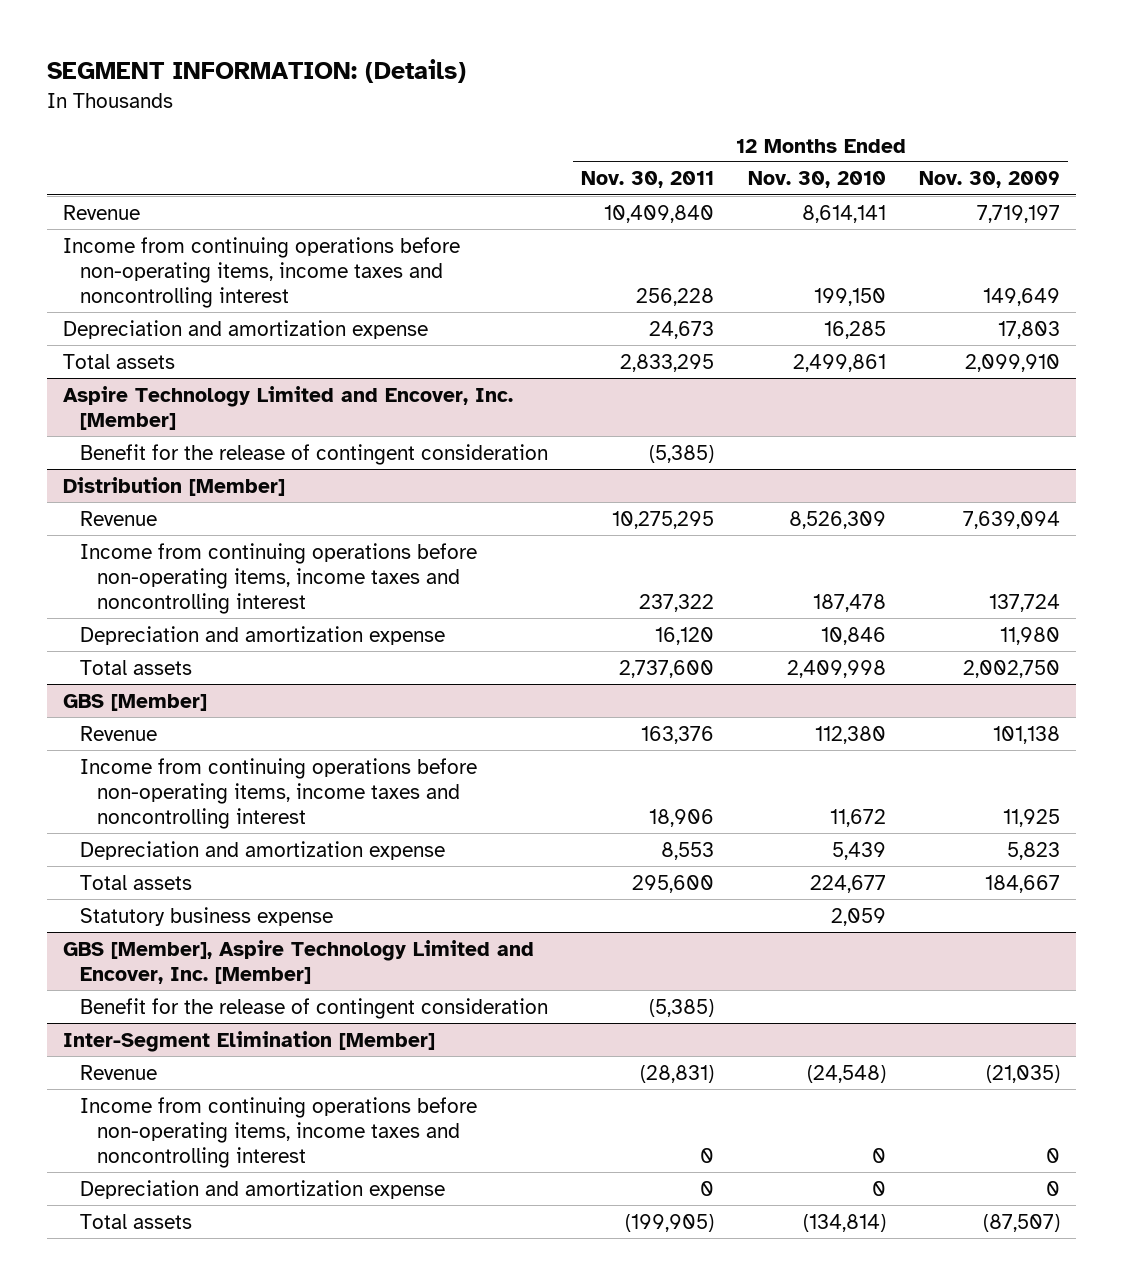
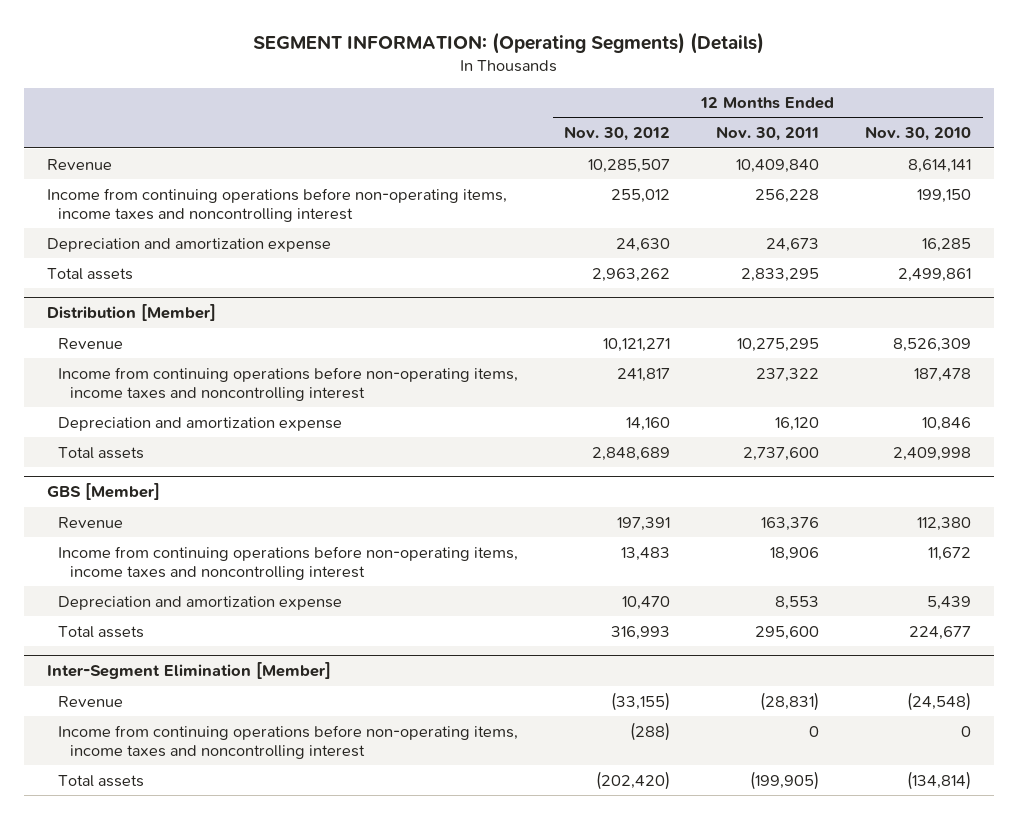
- SEGMENT INFORMATION: (Details)
+ SEGMENT INFORMATION: (Operating Segments) (Details)
- | 12 Months Ended Nov. 30, 2011 | 12 Months Ended Nov. 30, 2010 | 12 Months Ended Nov. 30, 2009
+ | 12 Months Ended Nov. 30, 2012 | 12 Months Ended Nov. 30, 2011 | 12 Months Ended Nov. 30, 2010
- Aspire Technology Limited and Encover, Inc. [Member]
- Benefit for the release of contingent consideration | (5,385) | |
@ GBS [Member]
- Statutory business expense | | 2,059 |
- GBS [Member], Aspire Technology Limited and Encover, Inc. [Member]
- Benefit for the release of contingent consideration | (5,385) | |
@ Inter-Segment Elimination [Member]
- Depreciation and amortization expense | 0 | 0 | 0

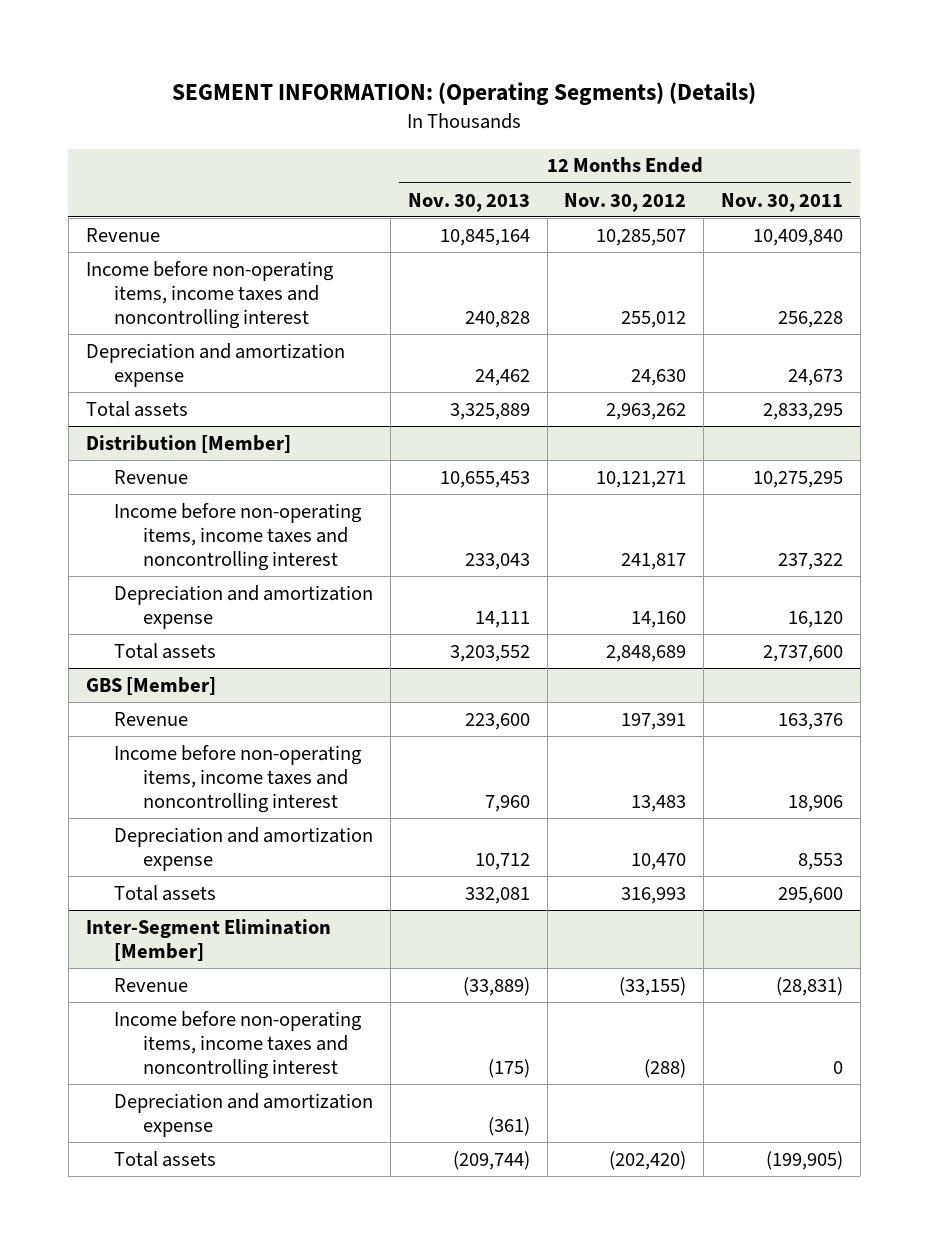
- | 12 Months Ended Nov. 30, 2012 | 12 Months Ended Nov. 30, 2011 | 12 Months Ended Nov. 30, 2010
+ | 12 Months Ended Nov. 30, 2013 | 12 Months Ended Nov. 30, 2012 | 12 Months Ended Nov. 30, 2011
- Income from continuing operations before non-operating items, income taxes and noncontrolling interest | 255,012 | 256,228 | 199,150
+ Income before non-operating items, income taxes and noncontrolling interest | 240,828 | 255,012 | 256,228
@ Distribution [Member]
- Income from continuing operations before non-operating items, income taxes and noncontrolling interest | 241,817 | 237,322 | 187,478
+ Income before non-operating items, income taxes and noncontrolling interest | 233,043 | 241,817 | 237,322
@ GBS [Member]
- Income from continuing operations before non-operating items, income taxes and noncontrolling interest | 13,483 | 18,906 | 11,672
+ Income before non-operating items, income taxes and noncontrolling interest | 7,960 | 13,483 | 18,906
@ Inter-Segment Elimination [Member]
- Income from continuing operations before non-operating items, income taxes and noncontrolling interest | (288) | 0 | 0
+ Income before non-operating items, income taxes and noncontrolling interest | (175) | (288) | 0
+ Depreciation and amortization expense | (361) | |

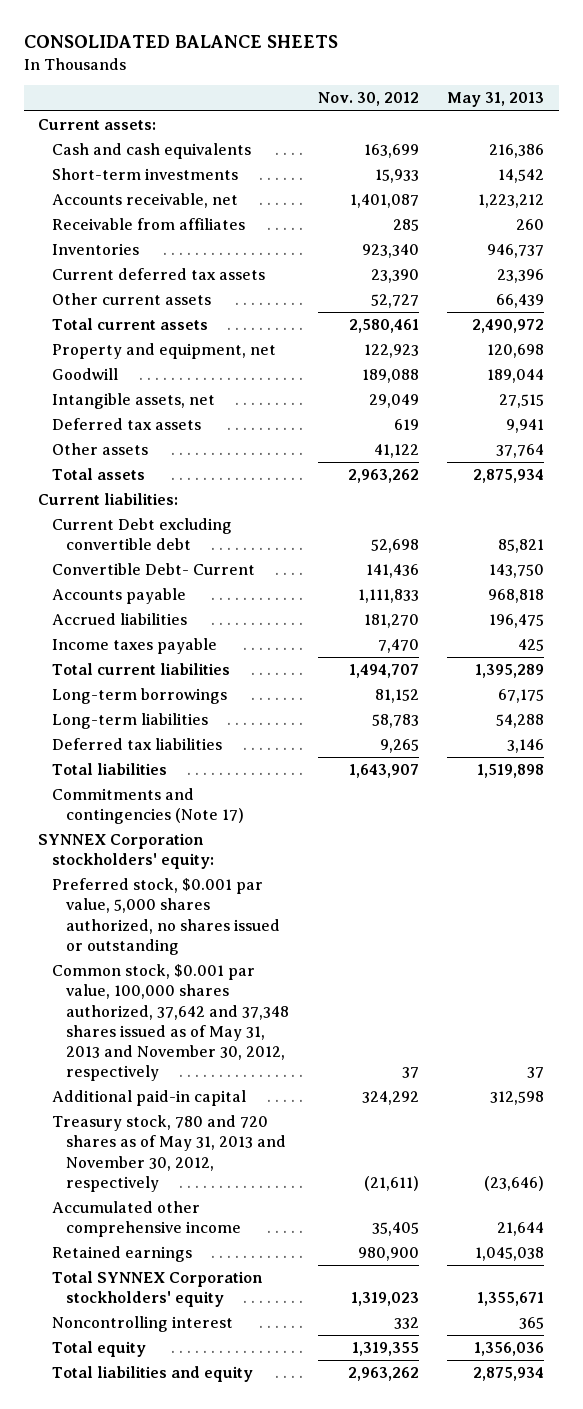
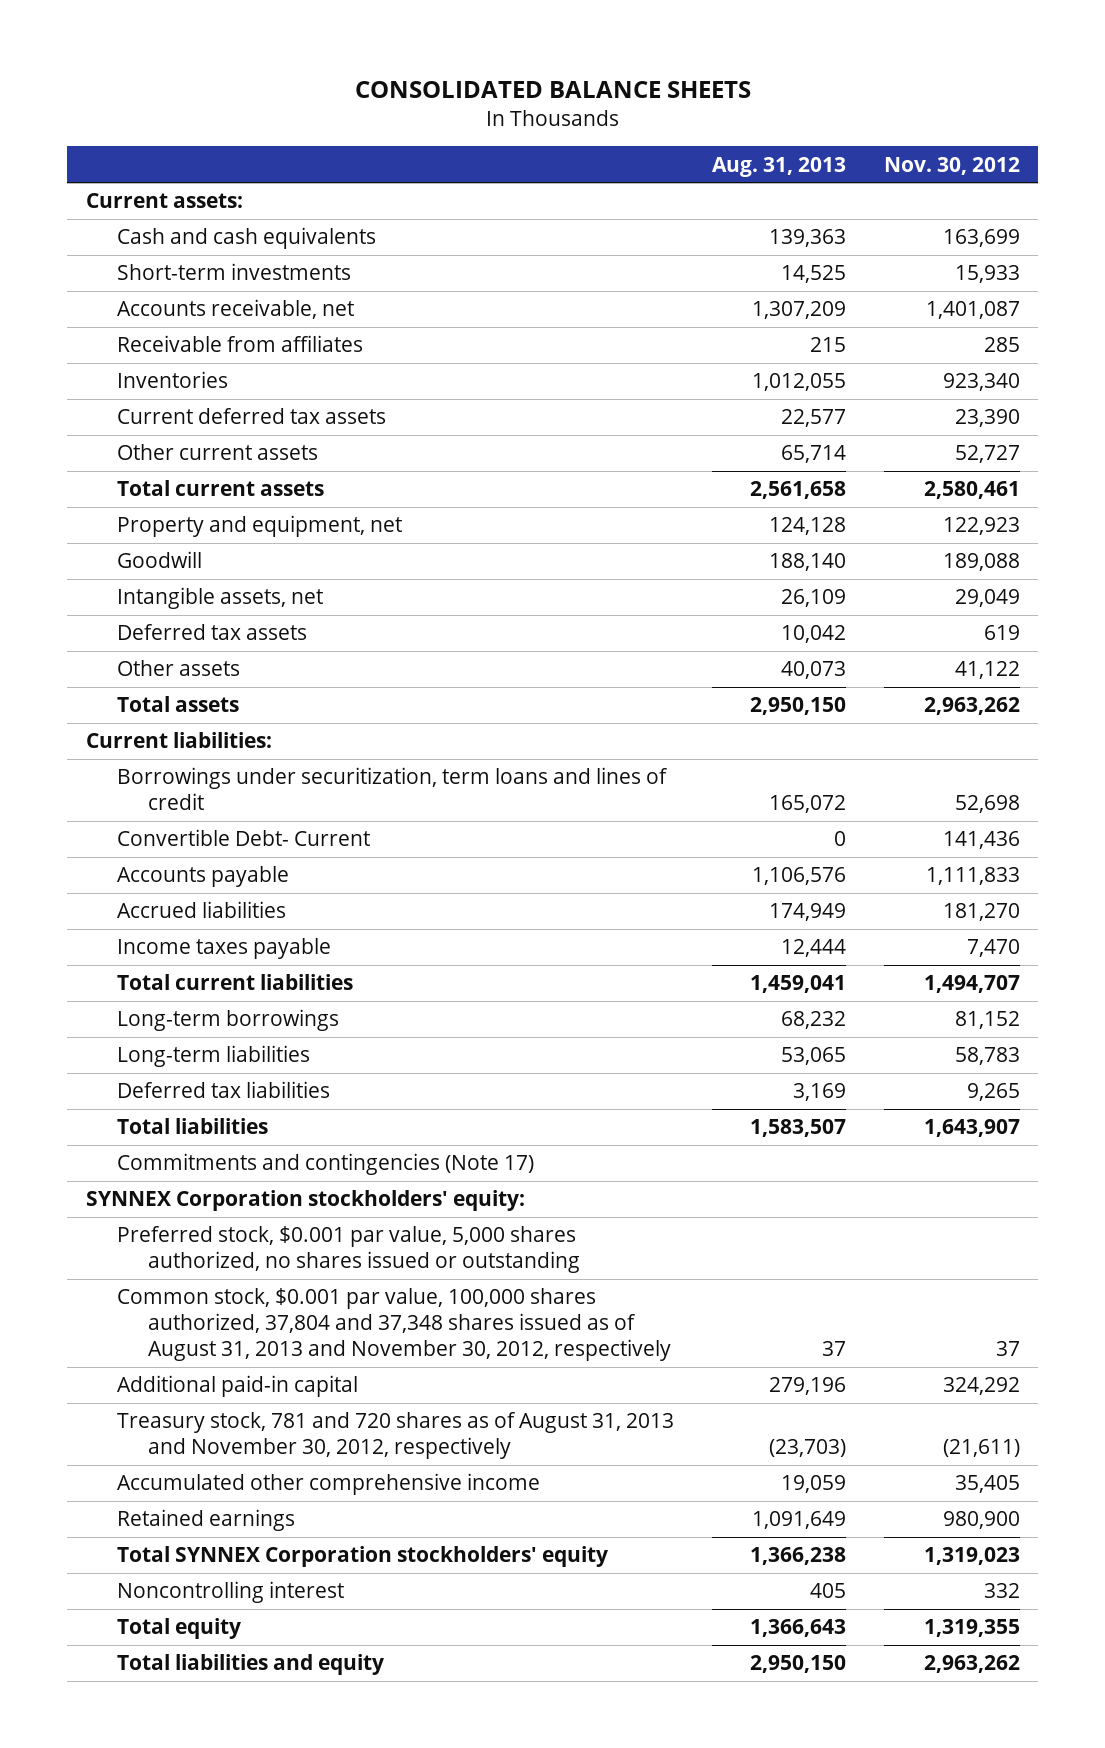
- | Nov. 30, 2012 | May 31, 2013
+ | Aug. 31, 2013 | Nov. 30, 2012
- Current Debt excluding convertible debt | 52,698 | 85,821
+ Borrowings under securitization, term loans and lines of credit | 165,072 | 52,698
- Common stock, $0.001 par value, 100,000 shares authorized, 37,642 and 37,348 shares issued as of May 31, 2013 and November 30, 2012, respectively | 37 | 37
+ Common stock, $0.001 par value, 100,000 shares authorized, 37,804 and 37,348 shares issued as of August 31, 2013 and November 30, 2012, respectively | 37 | 37
- Treasury stock, 780 and 720 shares as of May 31, 2013 and November 30, 2012, respectively | (21,611) | (23,646)
+ Treasury stock, 781 and 720 shares as of August 31, 2013 and November 30, 2012, respectively | (23,703) | (21,611)

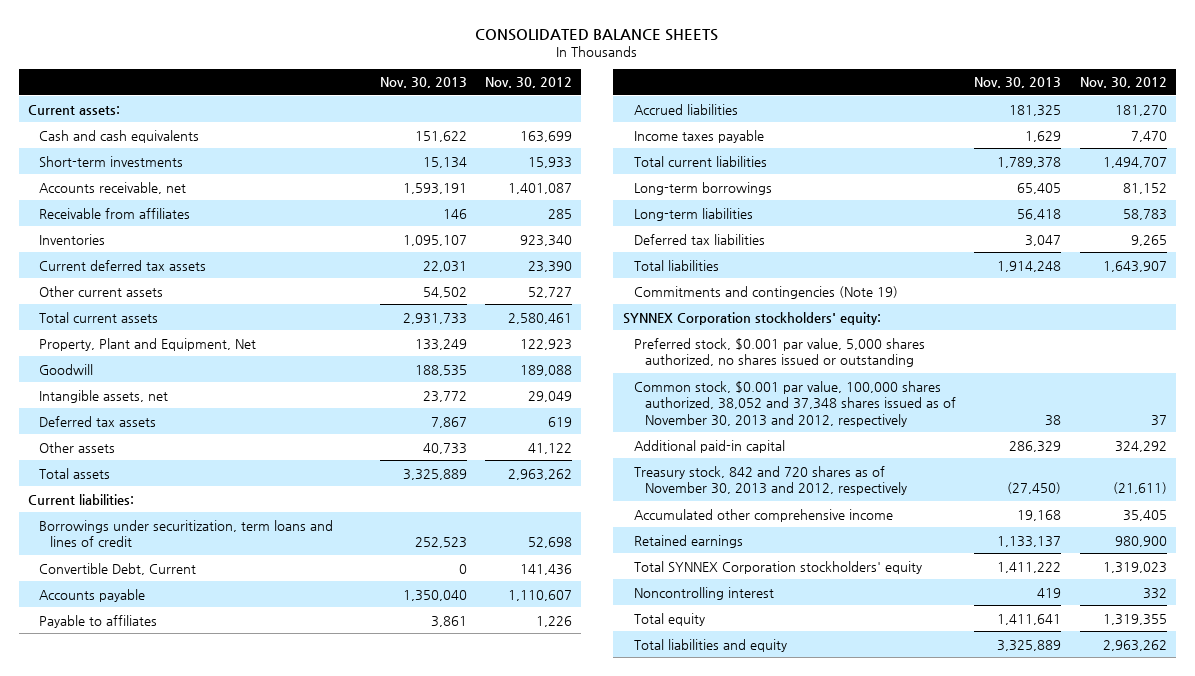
- | Aug. 31, 2013 | Nov. 30, 2012
+ | Nov. 30, 2013 | Nov. 30, 2012
- Property and equipment, net | 124,128 | 122,923
+ Property, Plant and Equipment, Net | 133,249 | 122,923
- Convertible Debt- Current | 0 | 141,436
- Accounts payable | 1,106,576 | 1,111,833
+ Convertible Debt, Current | 0 | 141,436
+ Accounts payable | 1,350,040 | 1,110,607
+ Payable to affiliates | 3,861 | 1,226
- Commitments and contingencies (Note 17)
+ Commitments and contingencies (Note 19)
- Common stock, $0.001 par value, 100,000 shares authorized, 37,804 and 37,348 shares issued as of August 31, 2013 and November 30, 2012, respectively | 37 | 37
+ Common stock, $0.001 par value, 100,000 shares authorized, 38,052 and 37,348 shares issued as of November 30, 2013 and 2012, respectively | 38 | 37
- Treasury stock, 781 and 720 shares as of August 31, 2013 and November 30, 2012, respectively | (23,703) | (21,611)
+ Treasury stock, 842 and 720 shares as of November 30, 2013 and 2012, respectively | (27,450) | (21,611)

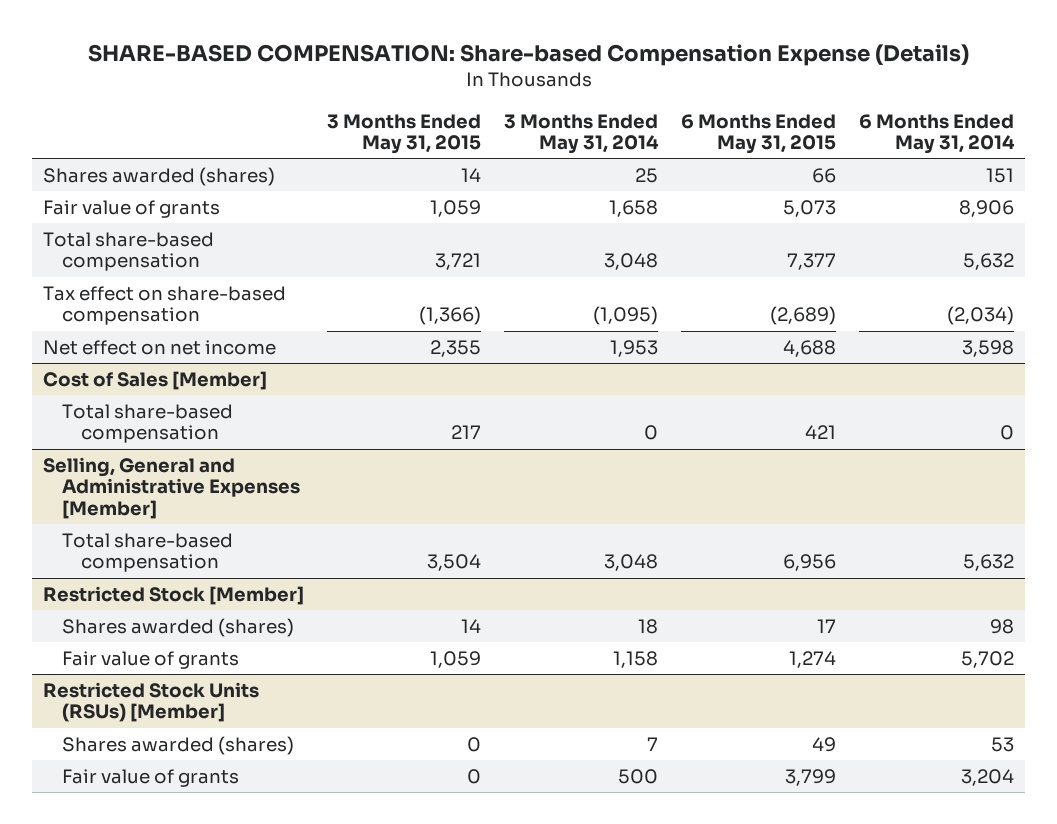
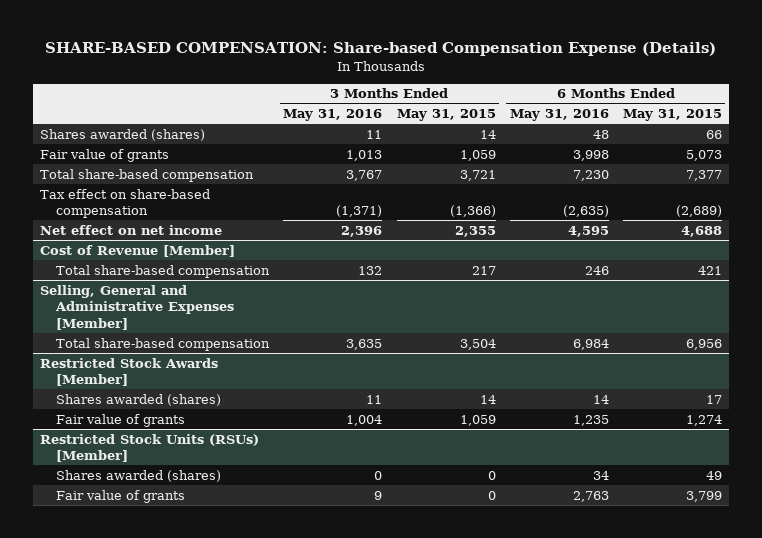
- | 3 Months Ended May 31, 2015 | 3 Months Ended May 31, 2014 | 6 Months Ended May 31, 2015 | 6 Months Ended May 31, 2014
+ | 3 Months Ended May 31, 2016 | 3 Months Ended May 31, 2015 | 6 Months Ended May 31, 2016 | 6 Months Ended May 31, 2015
- Cost of Sales [Member]
+ Cost of Revenue [Member]
- Restricted Stock [Member]
+ Restricted Stock Awards [Member]

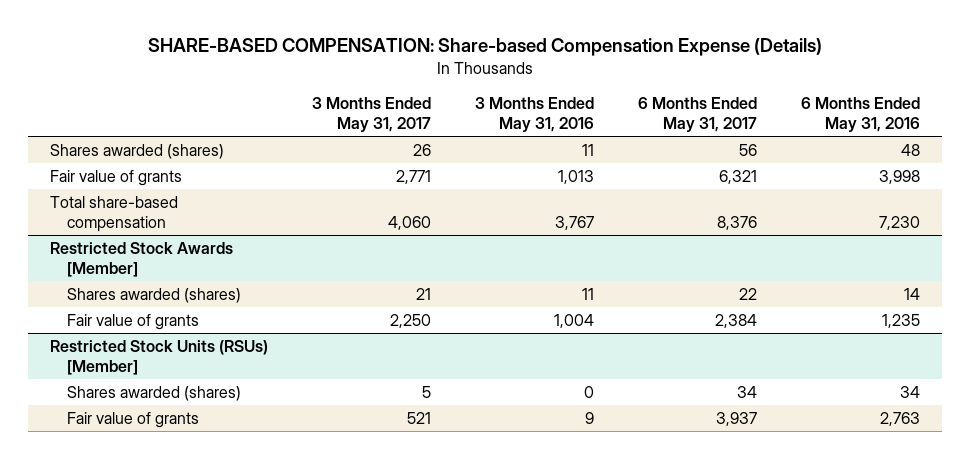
- | 3 Months Ended May 31, 2016 | 3 Months Ended May 31, 2015 | 6 Months Ended May 31, 2016 | 6 Months Ended May 31, 2015
+ | 3 Months Ended May 31, 2017 | 3 Months Ended May 31, 2016 | 6 Months Ended May 31, 2017 | 6 Months Ended May 31, 2016
- Tax effect on share-based compensation | (1,371) | (1,366) | (2,635) | (2,689)
- Net effect on net income | 2,396 | 2,355 | 4,595 | 4,688
- Cost of Revenue [Member]
- Total share-based compensation | 132 | 217 | 246 | 421
- Selling, General and Administrative Expenses [Member]
- Total share-based compensation | 3,635 | 3,504 | 6,984 | 6,956

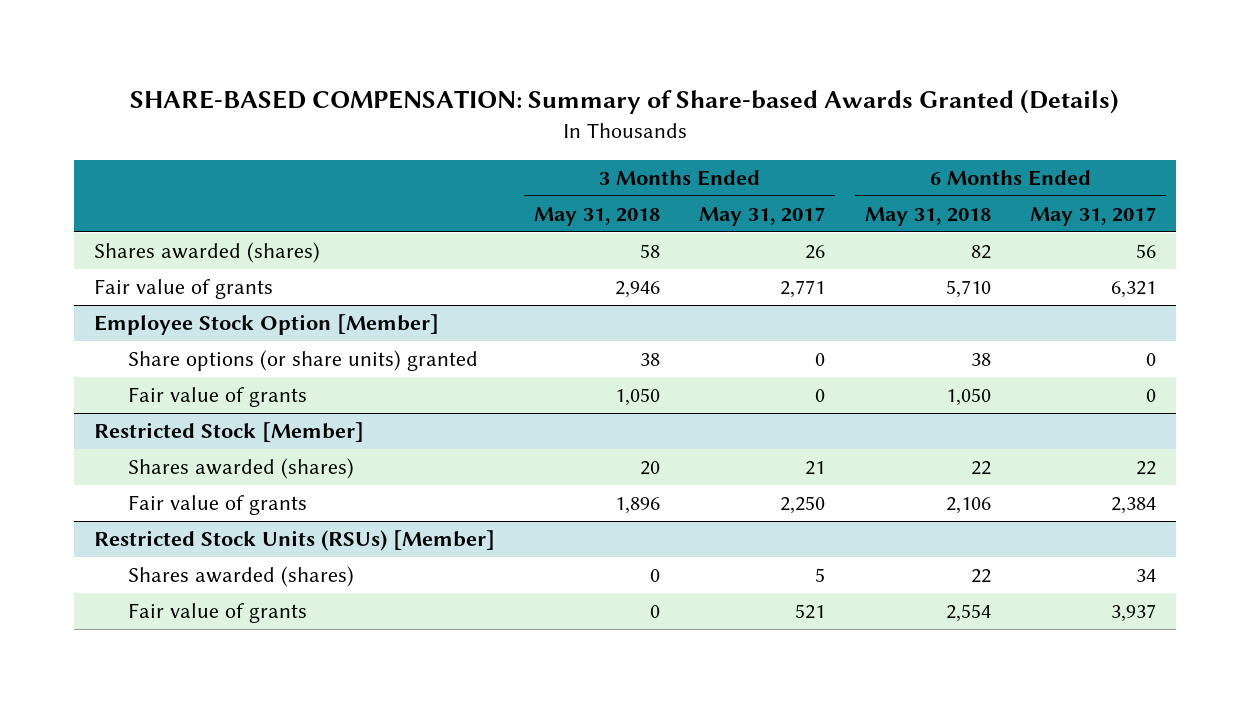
- SHARE-BASED COMPENSATION: Share-based Compensation Expense (Details)
+ SHARE-BASED COMPENSATION: Summary of Share-based Awards Granted (Details)
- | 3 Months Ended May 31, 2017 | 3 Months Ended May 31, 2016 | 6 Months Ended May 31, 2017 | 6 Months Ended May 31, 2016
+ | 3 Months Ended May 31, 2018 | 3 Months Ended May 31, 2017 | 6 Months Ended May 31, 2018 | 6 Months Ended May 31, 2017
- Total share-based compensation | 4,060 | 3,767 | 8,376 | 7,230
- Restricted Stock Awards [Member]
+ Employee Stock Option [Member]
+ Share options (or share units) granted | 38 | 0 | 38 | 0
+ Fair value of grants | 1,050 | 0 | 1,050 | 0
+ Restricted Stock [Member]

